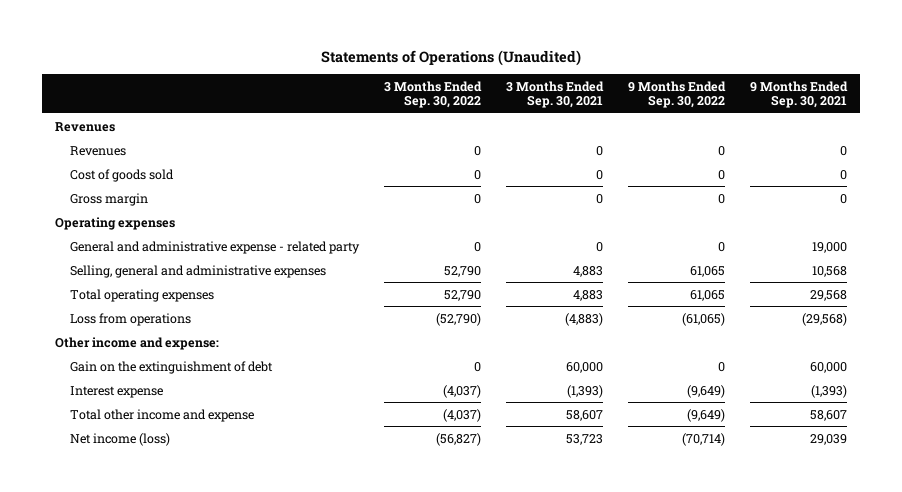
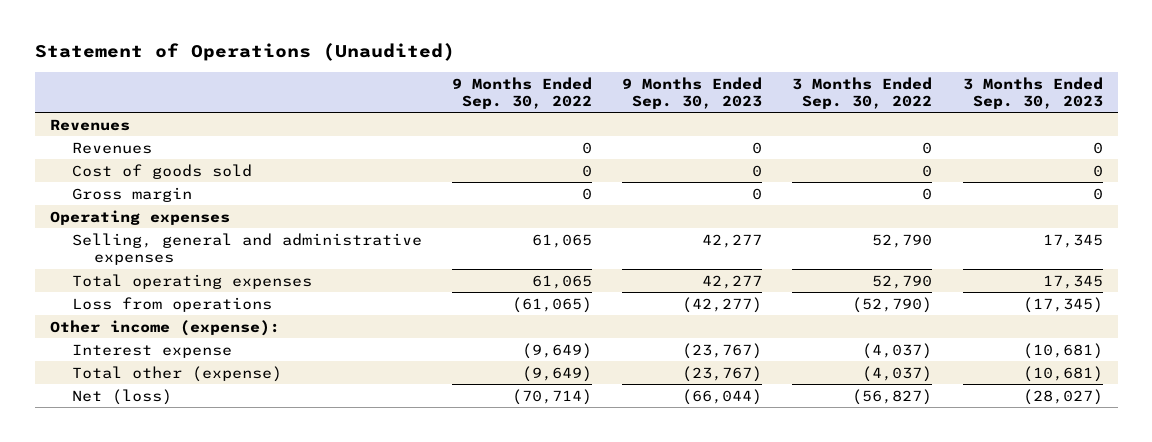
- Statements of Operations (Unaudited)
+ Statement of Operations (Unaudited)
- | 3 Months Ended Sep. 30, 2022 | 3 Months Ended Sep. 30, 2021 | 9 Months Ended Sep. 30, 2022 | 9 Months Ended Sep. 30, 2021
+ | 9 Months Ended Sep. 30, 2022 | 9 Months Ended Sep. 30, 2023 | 3 Months Ended Sep. 30, 2022 | 3 Months Ended Sep. 30, 2023
- General and administrative expense - related party | 0 | 0 | 0 | 19,000
- Other income and expense:
- Gain on the extinguishment of debt | 0 | 60,000 | 0 | 60,000
+ Other income (expense):
- Total other income and expense | (4,037) | 58,607 | (9,649) | 58,607
- Net income (loss) | (56,827) | 53,723 | (70,714) | 29,039
+ Total other (expense) | (9,649) | (23,767) | (4,037) | (10,681)
+ Net (loss) | (70,714) | (66,044) | (56,827) | (28,027)

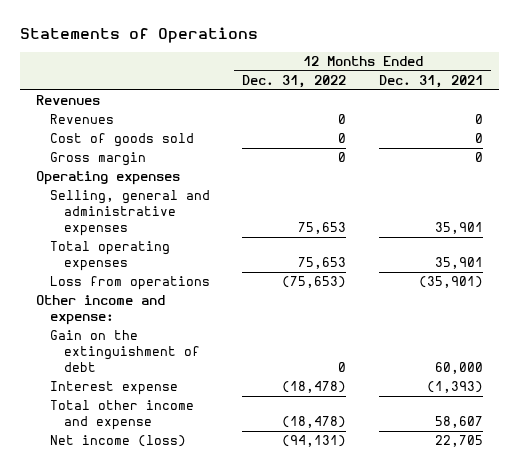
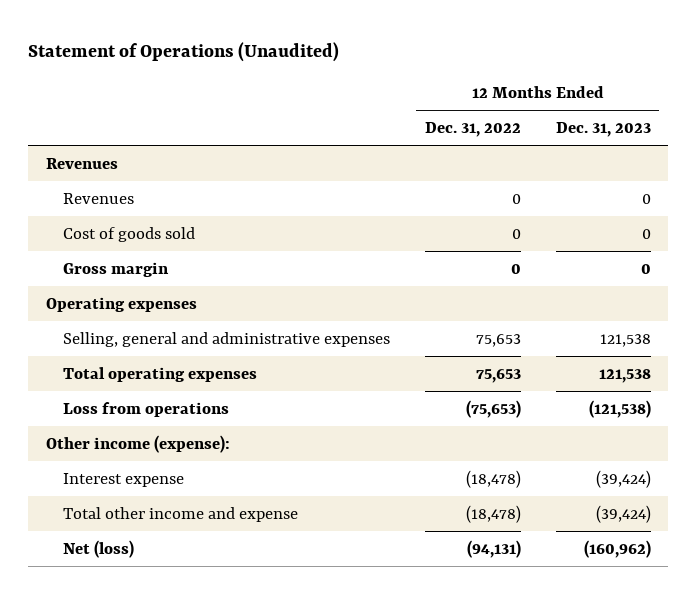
- Statements of Operations
+ Statement of Operations (Unaudited)
- | 12 Months Ended Dec. 31, 2022 | 12 Months Ended Dec. 31, 2021
+ | 12 Months Ended Dec. 31, 2022 | 12 Months Ended Dec. 31, 2023
- Other income and expense:
- Gain on the extinguishment of debt | 0 | 60,000
+ Other income (expense):
- Net income (loss) | (94,131) | 22,705
+ Net (loss) | (94,131) | (160,962)

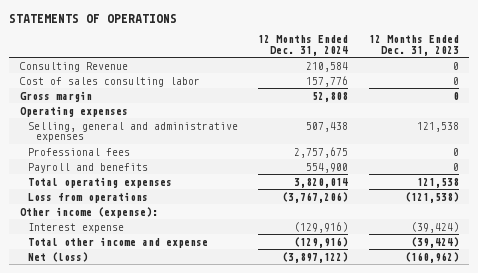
- Statement of Operations (Unaudited)
+ STATEMENTS OF OPERATIONS
- | 12 Months Ended Dec. 31, 2022 | 12 Months Ended Dec. 31, 2023
+ | 12 Months Ended Dec. 31, 2024 | 12 Months Ended Dec. 31, 2023
- Revenues
- Revenues | 0 | 0
- Cost of goods sold | 0 | 0
+ Consulting Revenue | 210,584 | 0
+ Cost of sales consulting labor | 157,776 | 0
+ Professional fees | 2,757,675 | 0
+ Payroll and benefits | 554,900 | 0

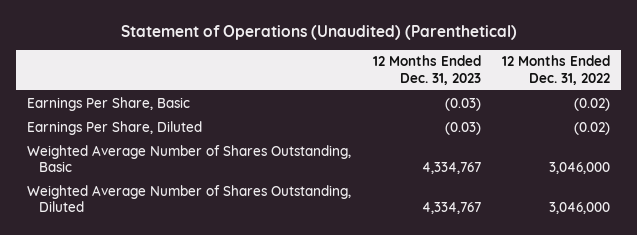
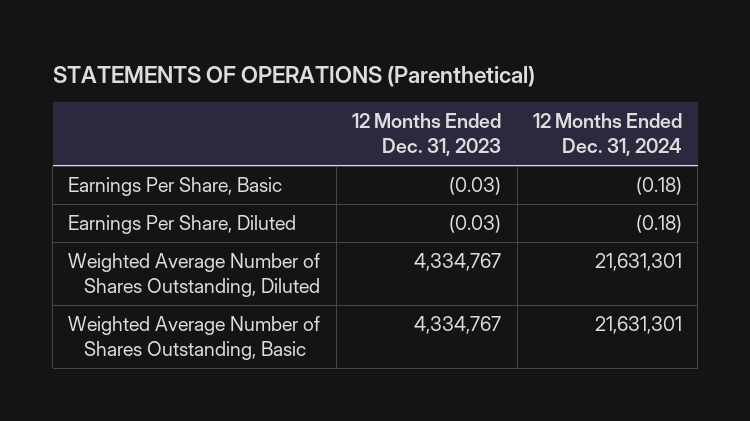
- Statement of Operations (Unaudited) (Parenthetical)
+ STATEMENTS OF OPERATIONS (Parenthetical)
- | 12 Months Ended Dec. 31, 2023 | 12 Months Ended Dec. 31, 2022
+ | 12 Months Ended Dec. 31, 2023 | 12 Months Ended Dec. 31, 2024
moved down: Weighted Average Number of Shares Outstanding, Basic | 4,334,767 | 21,631,301

